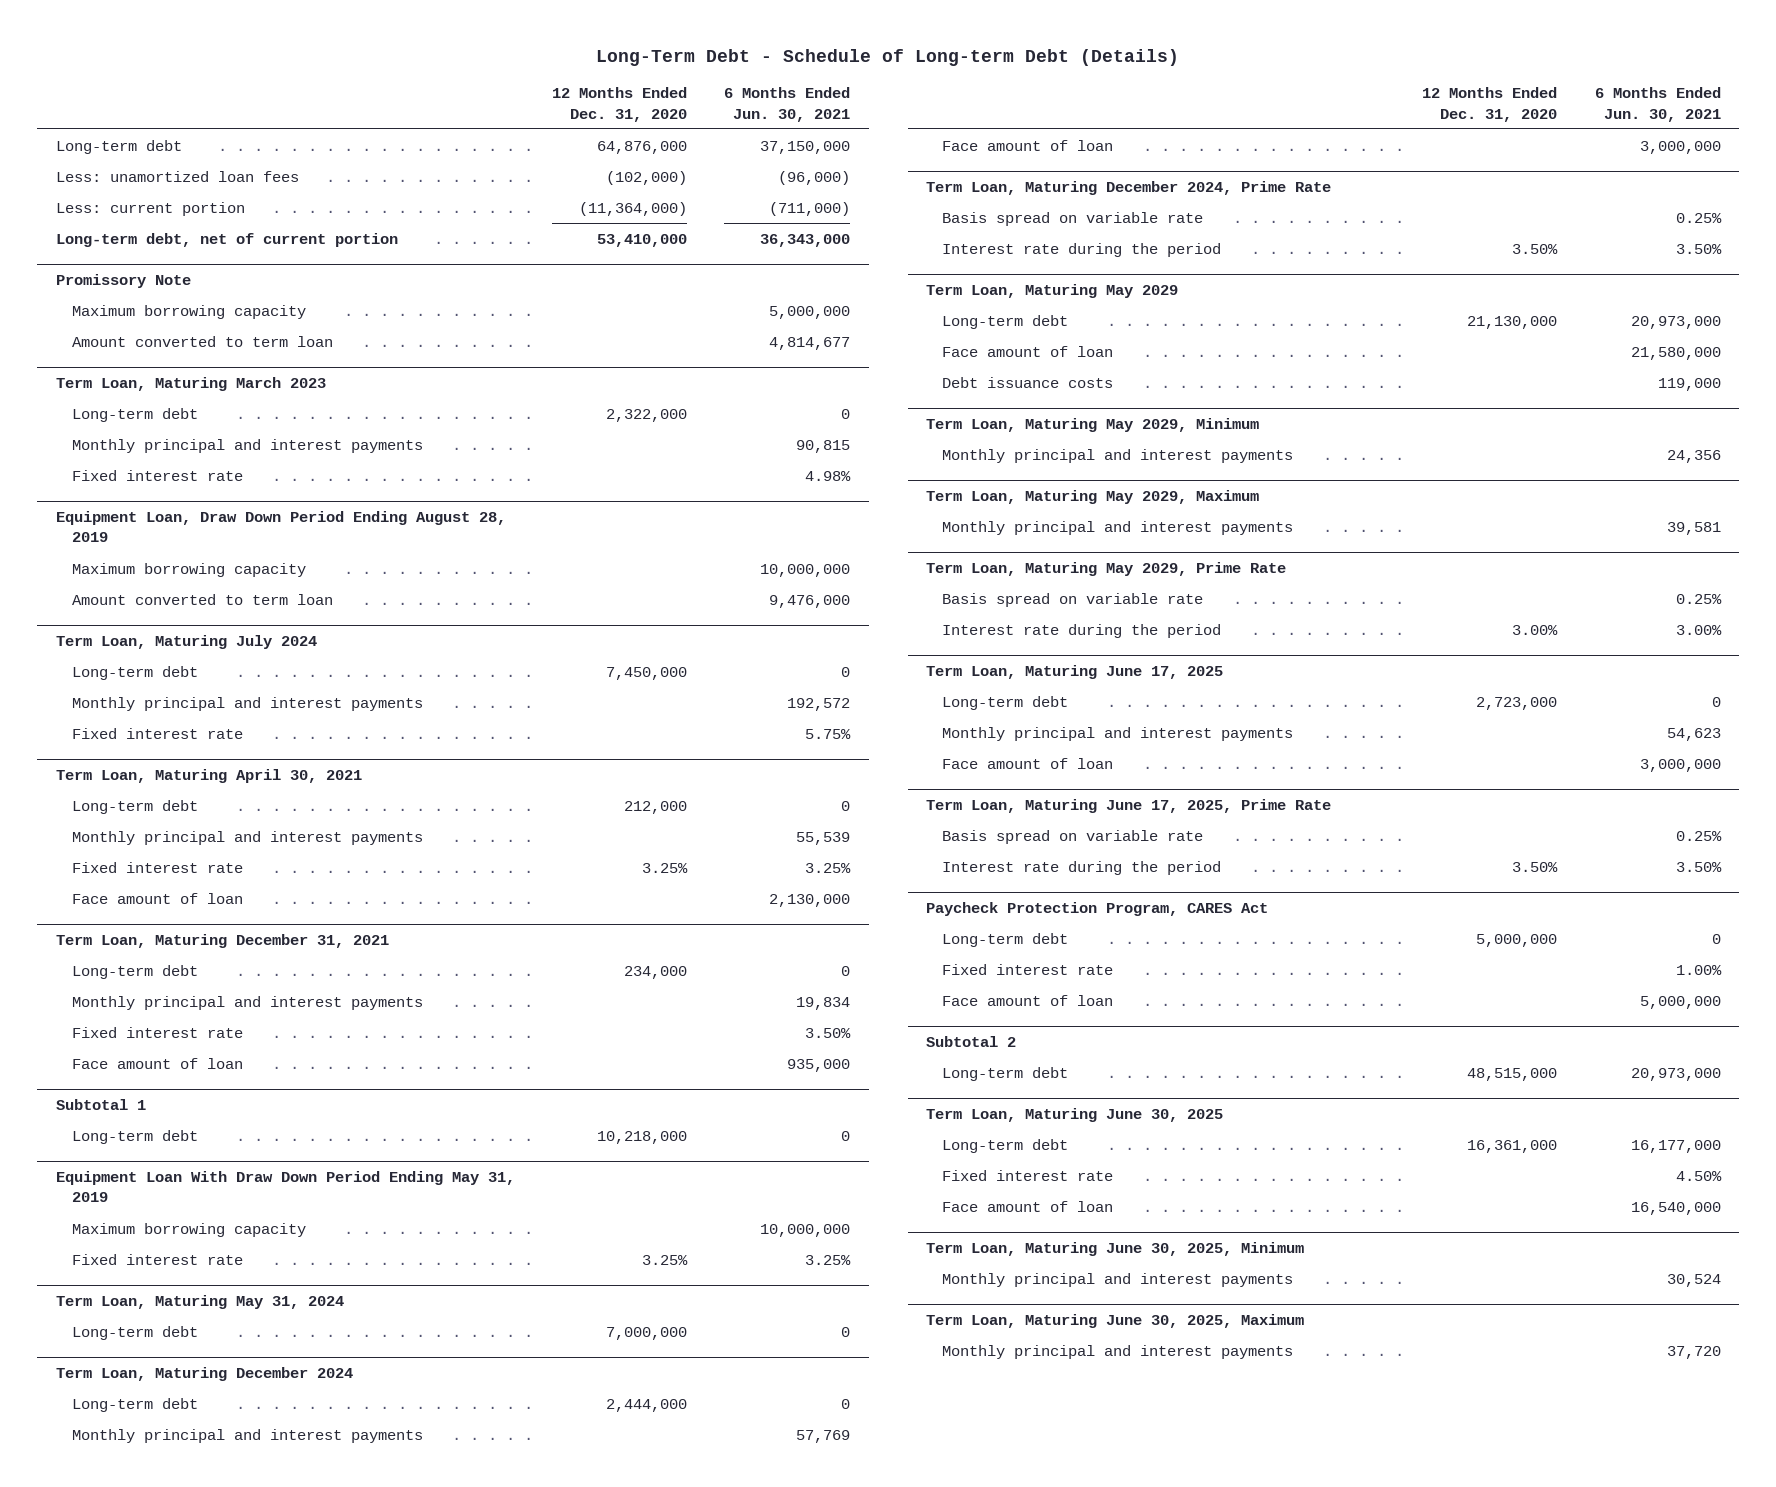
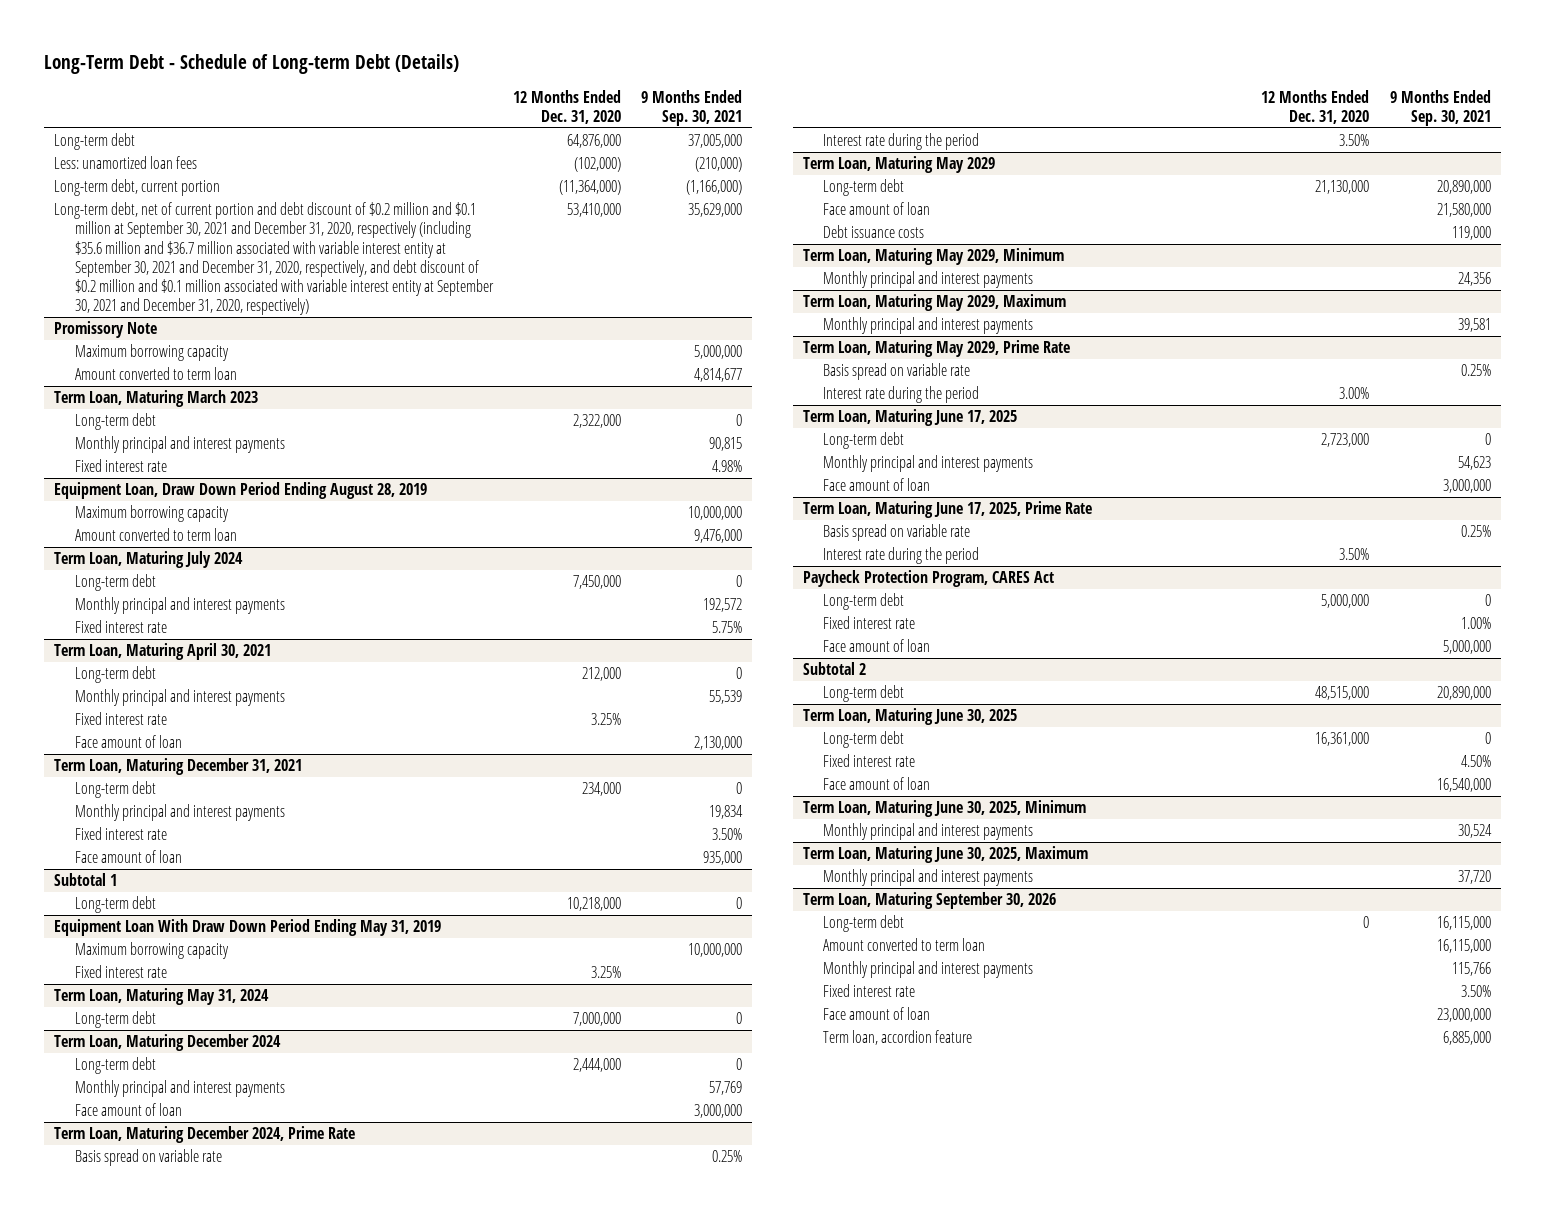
- | 12 Months Ended Dec. 31, 2020 | 6 Months Ended Jun. 30, 2021
+ | 12 Months Ended Dec. 31, 2020 | 9 Months Ended Sep. 30, 2021
- Less: current portion | (11,364,000) | (711,000)
- Long-term debt, net of current portion | 53,410,000 | 36,343,000
+ Long-term debt, current portion | (11,364,000) | (1,166,000)
+ Long-term debt, net of current portion and debt discount of $0.2 million and $0.1 million at September 30, 2021 and December 31, 2020, respectively (including $35.6 million and $36.7 million associated with variable interest entity at September 30, 2021 and December 31, 2020, respectively, and debt discount of $0.2 million and $0.1 million associated with variable interest entity at September 30, 2021 and December 31, 2020, respectively) | 53,410,000 | 35,629,000
+ Term Loan, Maturing September 30, 2026
+ Long-term debt | 0 | 16,115,000
+ Amount converted to term loan | | 16,115,000
+ Monthly principal and interest payments | | 115,766
+ Fixed interest rate | | 3.50%
+ Face amount of loan | | 23,000,000
+ Term loan, accordion feature | | 6,885,000

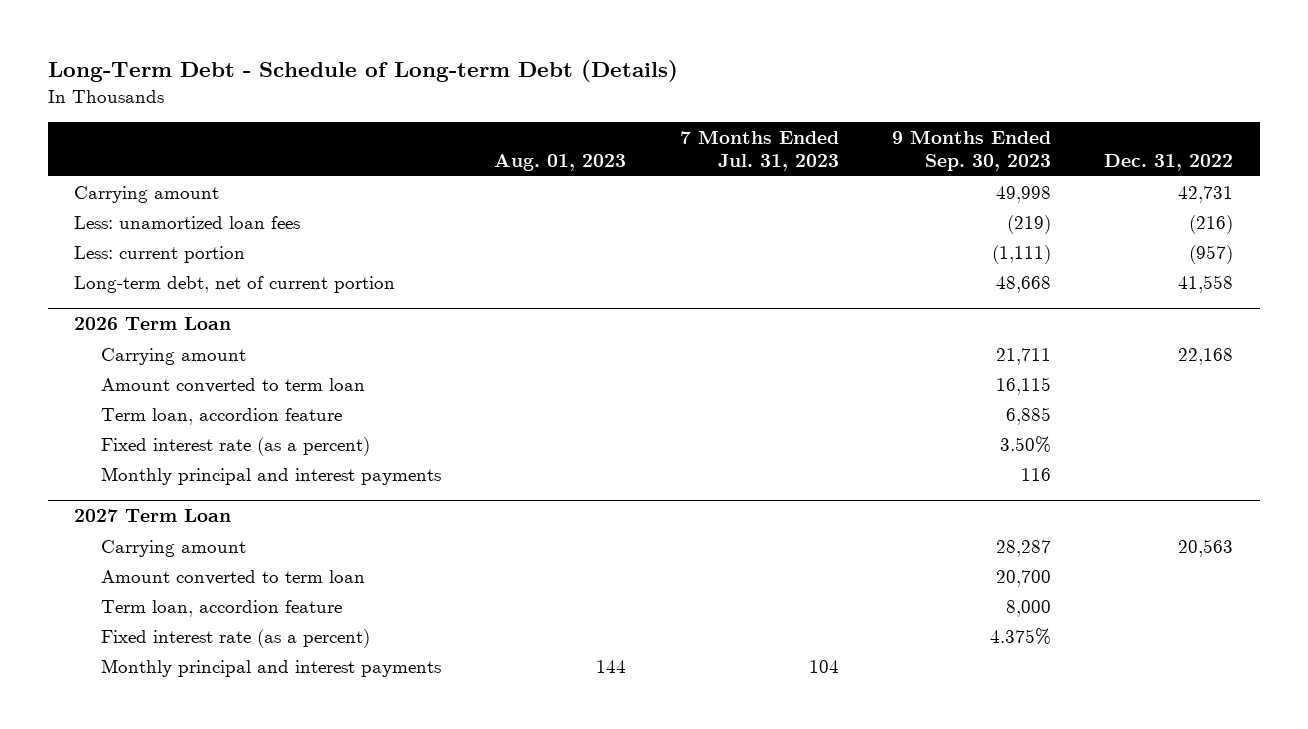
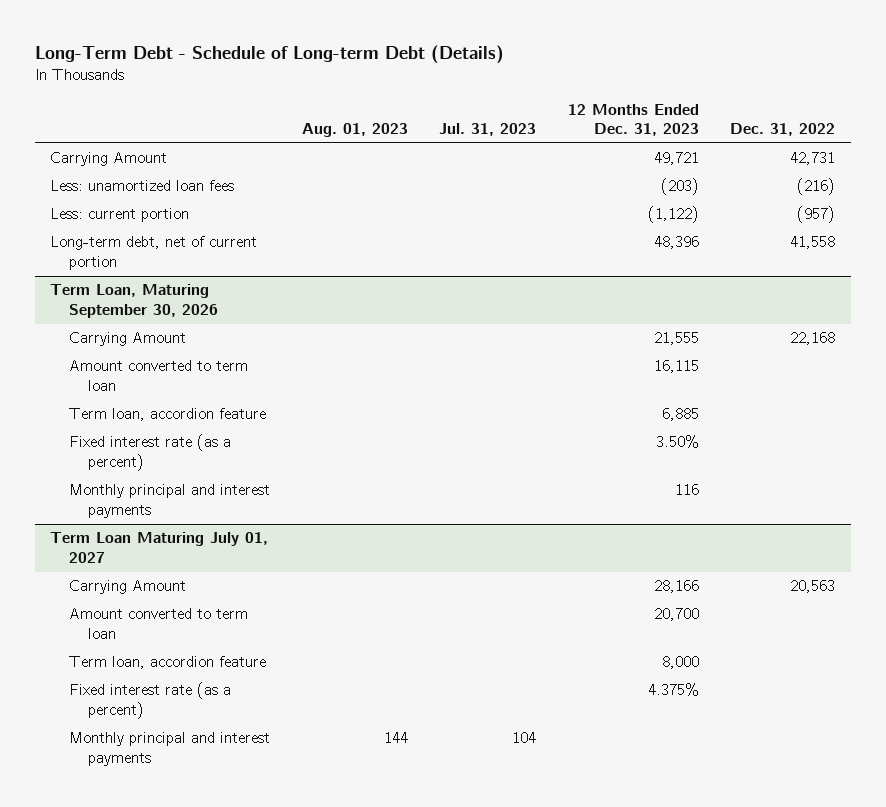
- | Aug. 01, 2023 | 7 Months Ended Jul. 31, 2023 | 9 Months Ended Sep. 30, 2023 | Dec. 31, 2022
+ | Aug. 01, 2023 | Jul. 31, 2023 | 12 Months Ended Dec. 31, 2023 | Dec. 31, 2022
- Carrying amount | | | 49,998 | 42,731
+ Carrying Amount | | | 49,721 | 42,731
- 2026 Term Loan
- Carrying amount | | | 21,711 | 22,168
- Amount converted to term loan | | | 16,115 |
- Term loan, accordion feature | | | 6,885 |
- Fixed interest rate (as a percent) | | | 3.50% |
- Monthly principal and interest payments | | | 116 |
- 2027 Term Loan
- Carrying amount | | | 28,287 | 20,563
+ Term Loan, Maturing September 30, 2026
+ Carrying Amount | | | 21,555 | 22,168
+ Amount converted to term loan | | | 16,115 |
+ Term loan, accordion feature | | | 6,885 |
+ Fixed interest rate (as a percent) | | | 3.50% |
+ Monthly principal and interest payments | | | 116 |
+ Term Loan Maturing July 01, 2027
+ Carrying Amount | | | 28,166 | 20,563

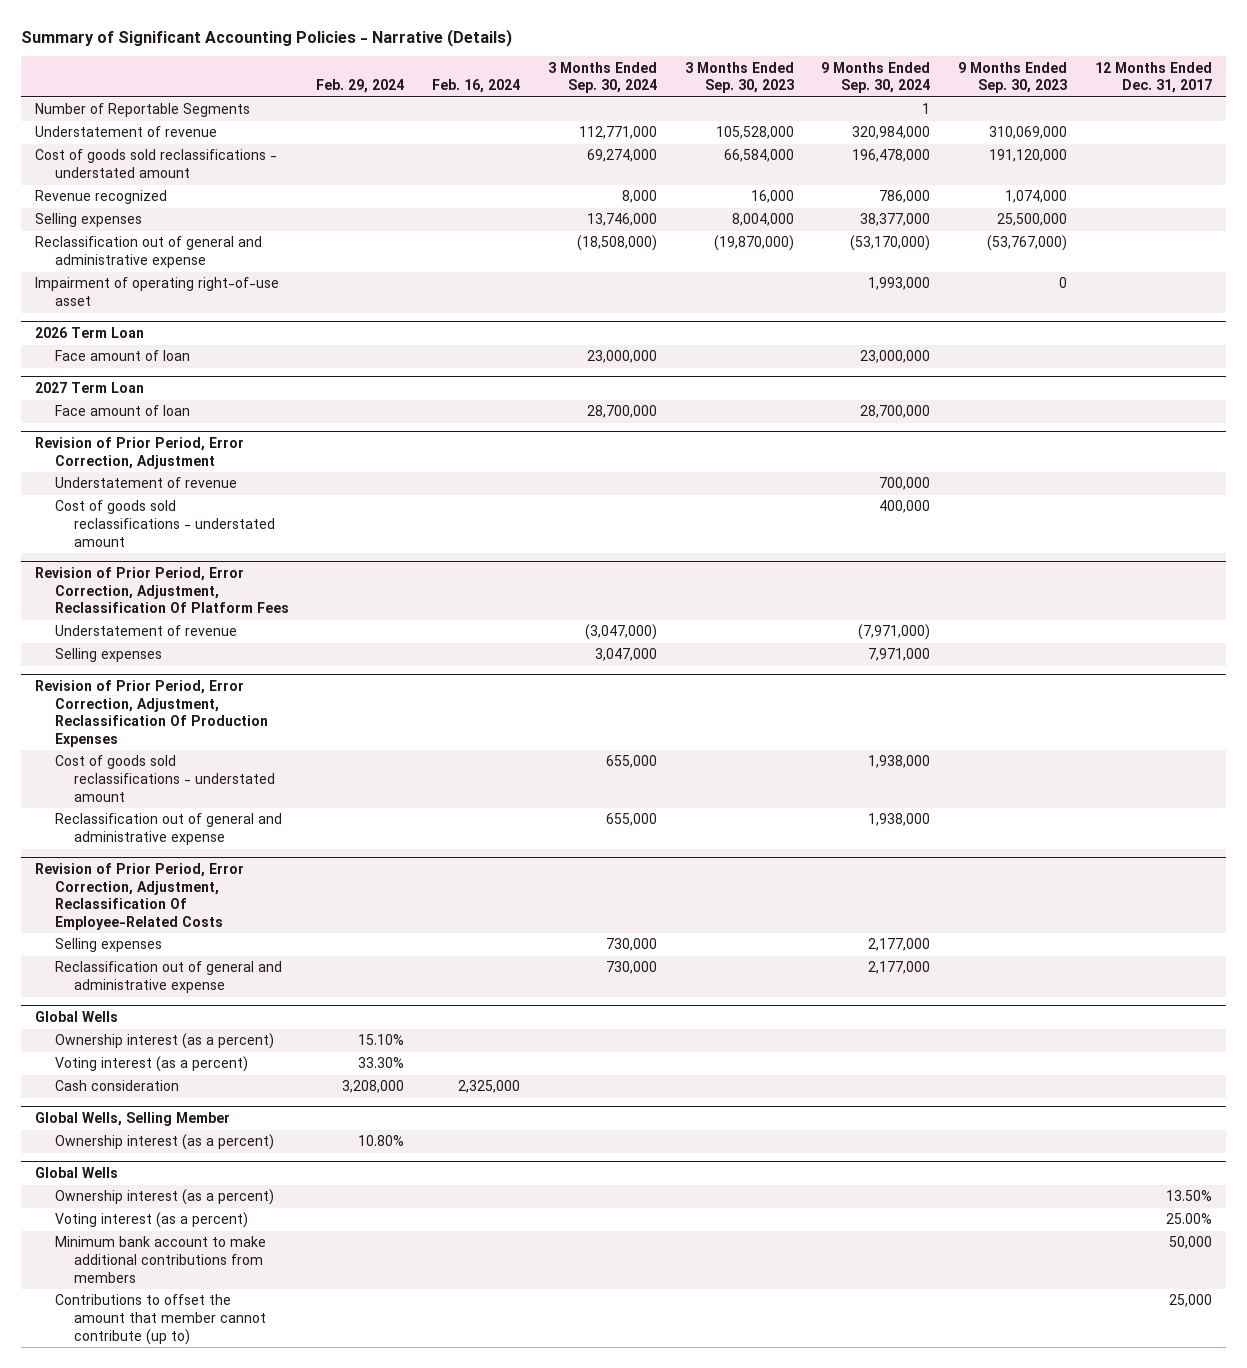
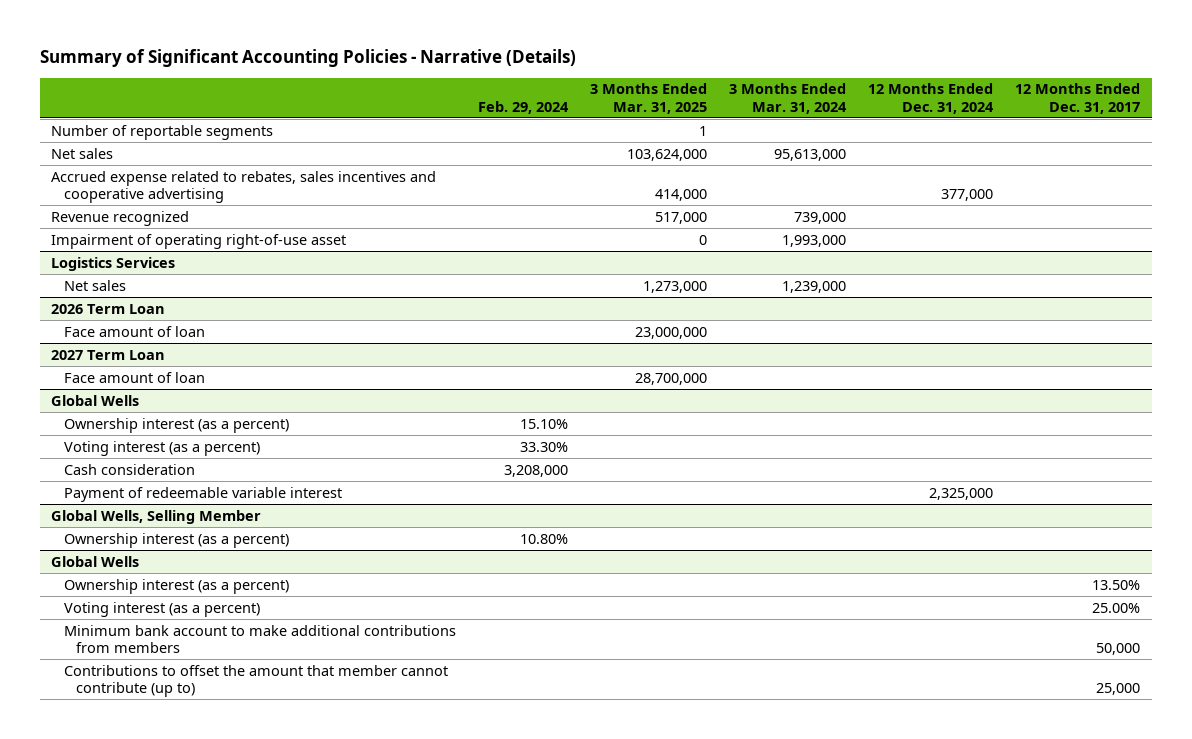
- | Feb. 29, 2024 | Feb. 16, 2024 | 3 Months Ended Sep. 30, 2024 | 3 Months Ended Sep. 30, 2023 | 9 Months Ended Sep. 30, 2024 | 9 Months Ended Sep. 30, 2023 | 12 Months Ended Dec. 31, 2017
+ | Feb. 29, 2024 | 3 Months Ended Mar. 31, 2025 | 3 Months Ended Mar. 31, 2024 | 12 Months Ended Dec. 31, 2024 | 12 Months Ended Dec. 31, 2017
- Number of Reportable Segments | | | | | 1 | |
- Understatement of revenue | | | 112,771,000 | 105,528,000 | 320,984,000 | 310,069,000 |
- Cost of goods sold reclassifications - understated amount | | | 69,274,000 | 66,584,000 | 196,478,000 | 191,120,000 |
+ Number of reportable segments | | 1 | | |
+ Net sales | | 103,624,000 | 95,613,000 | |
+ Accrued expense related to rebates, sales incentives and cooperative advertising | | 414,000 | | 377,000 |
- Selling expenses | | | 13,746,000 | 8,004,000 | 38,377,000 | 25,500,000 |
- Reclassification out of general and administrative expense | | | (18,508,000) | (19,870,000) | (53,170,000) | (53,767,000) |
+ Logistics Services
+ Net sales | | 1,273,000 | 1,239,000 | |
- Revision of Prior Period, Error Correction, Adjustment
- Understatement of revenue | | | | | 700,000 | |
- Cost of goods sold reclassifications - understated amount | | | | | 400,000 | |
- Revision of Prior Period, Error Correction, Adjustment, Reclassification Of Platform Fees
- Understatement of revenue | | | (3,047,000) | | (7,971,000) | |
- Selling expenses | | | 3,047,000 | | 7,971,000 | |
- Revision of Prior Period, Error Correction, Adjustment, Reclassification Of Production Expenses
- Cost of goods sold reclassifications - understated amount | | | 655,000 | | 1,938,000 | |
- Reclassification out of general and administrative expense | | | 655,000 | | 1,938,000 | |
- Revision of Prior Period, Error Correction, Adjustment, Reclassification Of Employee-Related Costs
- Selling expenses | | | 730,000 | | 2,177,000 | |
- Reclassification out of general and administrative expense | | | 730,000 | | 2,177,000 | |
@ Global Wells
+ Payment of redeemable variable interest | | | | 2,325,000 |

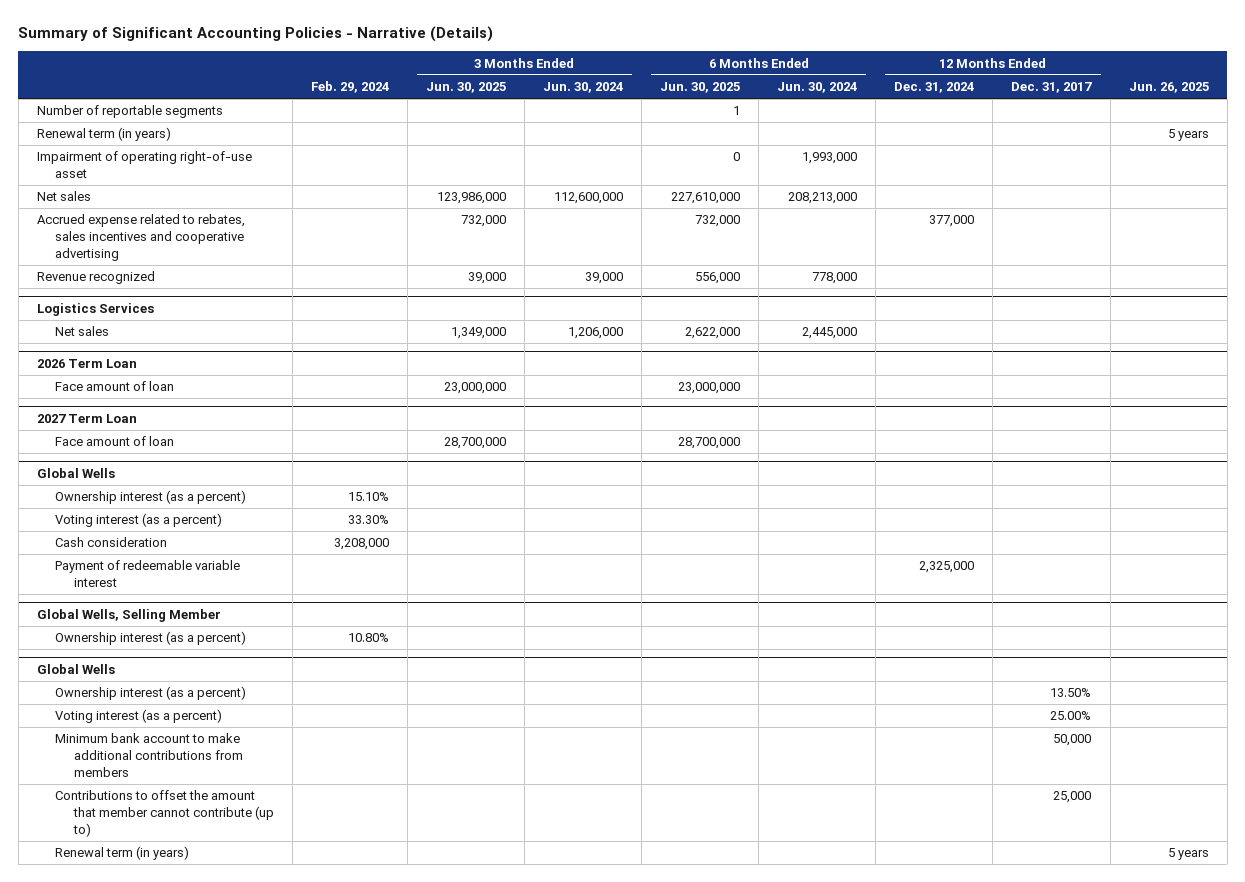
- | Feb. 29, 2024 | 3 Months Ended Mar. 31, 2025 | 3 Months Ended Mar. 31, 2024 | 12 Months Ended Dec. 31, 2024 | 12 Months Ended Dec. 31, 2017
+ | Feb. 29, 2024 | 3 Months Ended Jun. 30, 2025 | 3 Months Ended Jun. 30, 2024 | 6 Months Ended Jun. 30, 2025 | 6 Months Ended Jun. 30, 2024 | 12 Months Ended Dec. 31, 2024 | 12 Months Ended Dec. 31, 2017 | Jun. 26, 2025
+ Renewal term (in years) | | | | | | | | 5 years
moved up: Impairment of operating right-of-use asset | | | | 0 | 1,993,000 | | |
@ Global Wells
+ Renewal term (in years) | | | | | | | | 5 years

